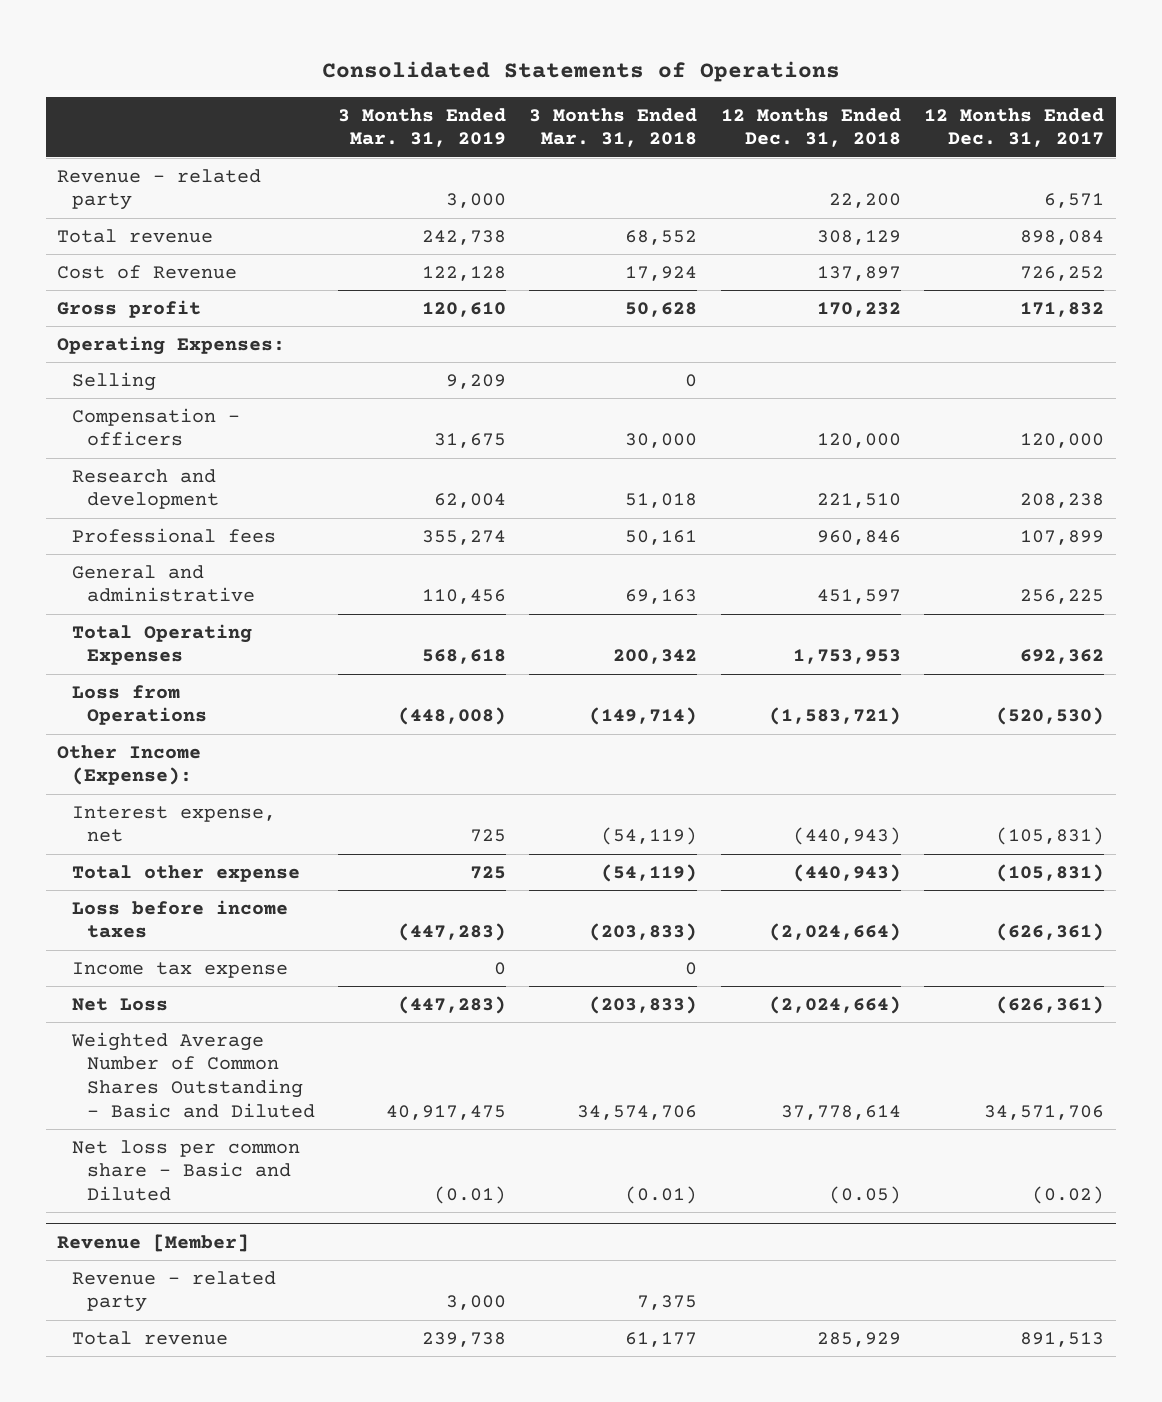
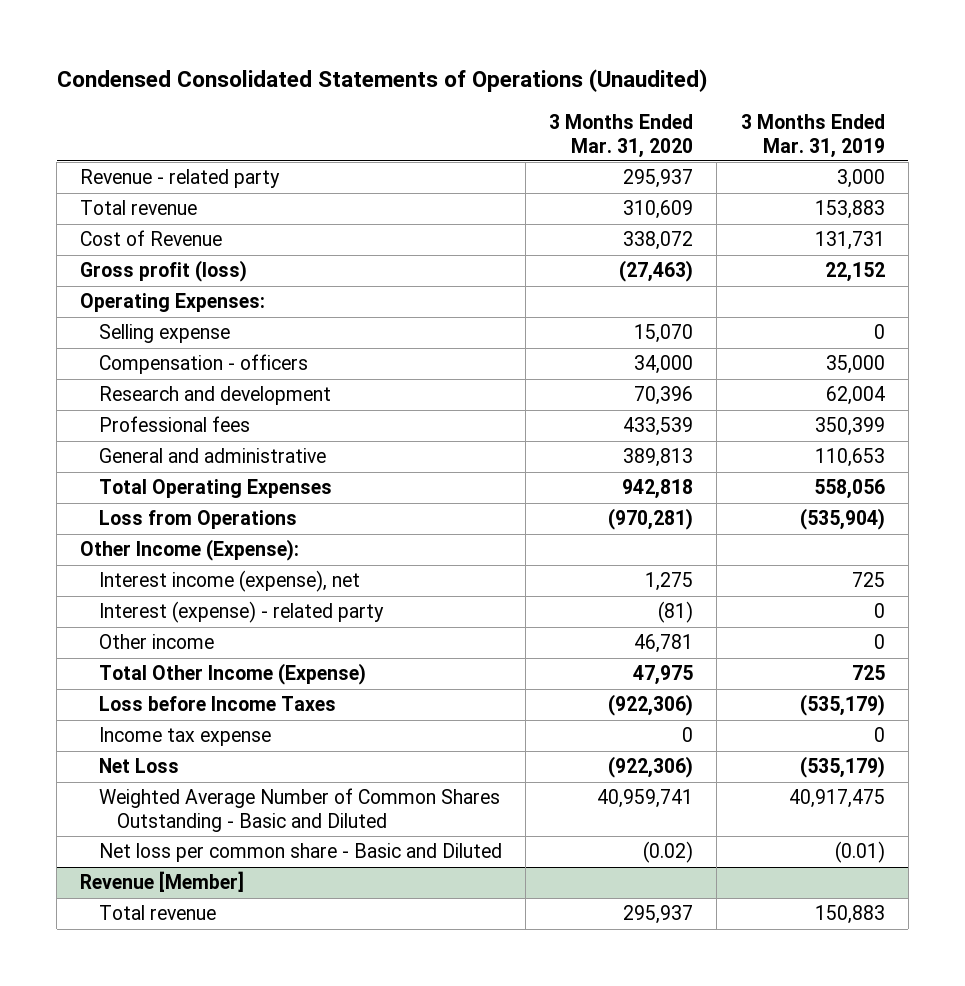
- Consolidated Statements of Operations
+ Condensed Consolidated Statements of Operations (Unaudited)
- | 3 Months Ended Mar. 31, 2019 | 3 Months Ended Mar. 31, 2018 | 12 Months Ended Dec. 31, 2018 | 12 Months Ended Dec. 31, 2017
+ | 3 Months Ended Mar. 31, 2020 | 3 Months Ended Mar. 31, 2019
- Total revenue | 242,738 | 68,552 | 308,129 | 898,084
- Cost of Revenue | 122,128 | 17,924 | 137,897 | 726,252
- Gross profit | 120,610 | 50,628 | 170,232 | 171,832
+ Total revenue | 310,609 | 153,883
+ Cost of Revenue | 338,072 | 131,731
+ Gross profit (loss) | (27,463) | 22,152
- Selling | 9,209 | 0 | |
- Compensation - officers | 31,675 | 30,000 | 120,000 | 120,000
+ Selling expense | 15,070 | 0
+ Compensation - officers | 34,000 | 35,000
- Professional fees | 355,274 | 50,161 | 960,846 | 107,899
- General and administrative | 110,456 | 69,163 | 451,597 | 256,225
- Total Operating Expenses | 568,618 | 200,342 | 1,753,953 | 692,362
- Loss from Operations | (448,008) | (149,714) | (1,583,721) | (520,530)
+ Professional fees | 433,539 | 350,399
+ General and administrative | 389,813 | 110,653
+ Total Operating Expenses | 942,818 | 558,056
+ Loss from Operations | (970,281) | (535,904)
- Interest expense, net | 725 | (54,119) | (440,943) | (105,831)
- Total other expense | 725 | (54,119) | (440,943) | (105,831)
- Loss before income taxes | (447,283) | (203,833) | (2,024,664) | (626,361)
+ Interest income (expense), net | 1,275 | 725
+ Interest (expense) - related party | (81) | 0
+ Other income | 46,781 | 0
+ Total Other Income (Expense) | 47,975 | 725
+ Loss before Income Taxes | (922,306) | (535,179)
- Net Loss | (447,283) | (203,833) | (2,024,664) | (626,361)
+ Net Loss | (922,306) | (535,179)
@ Revenue [Member]
- Revenue - related party | 3,000 | 7,375 | |
- Total revenue | 239,738 | 61,177 | 285,929 | 891,513
+ Total revenue | 295,937 | 150,883

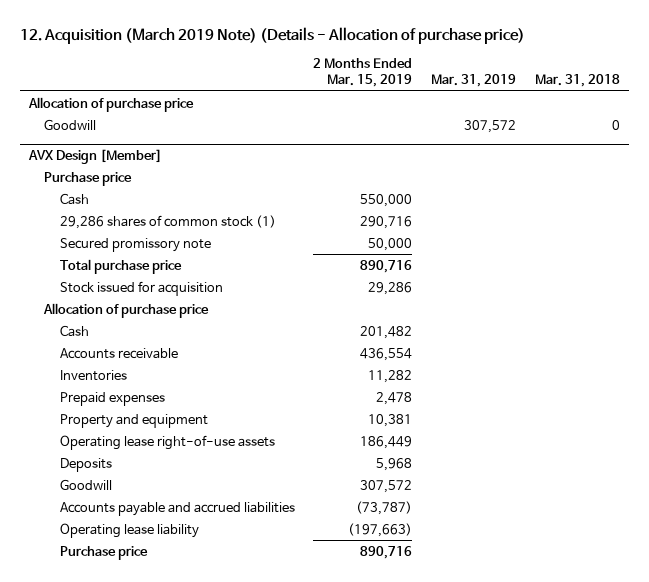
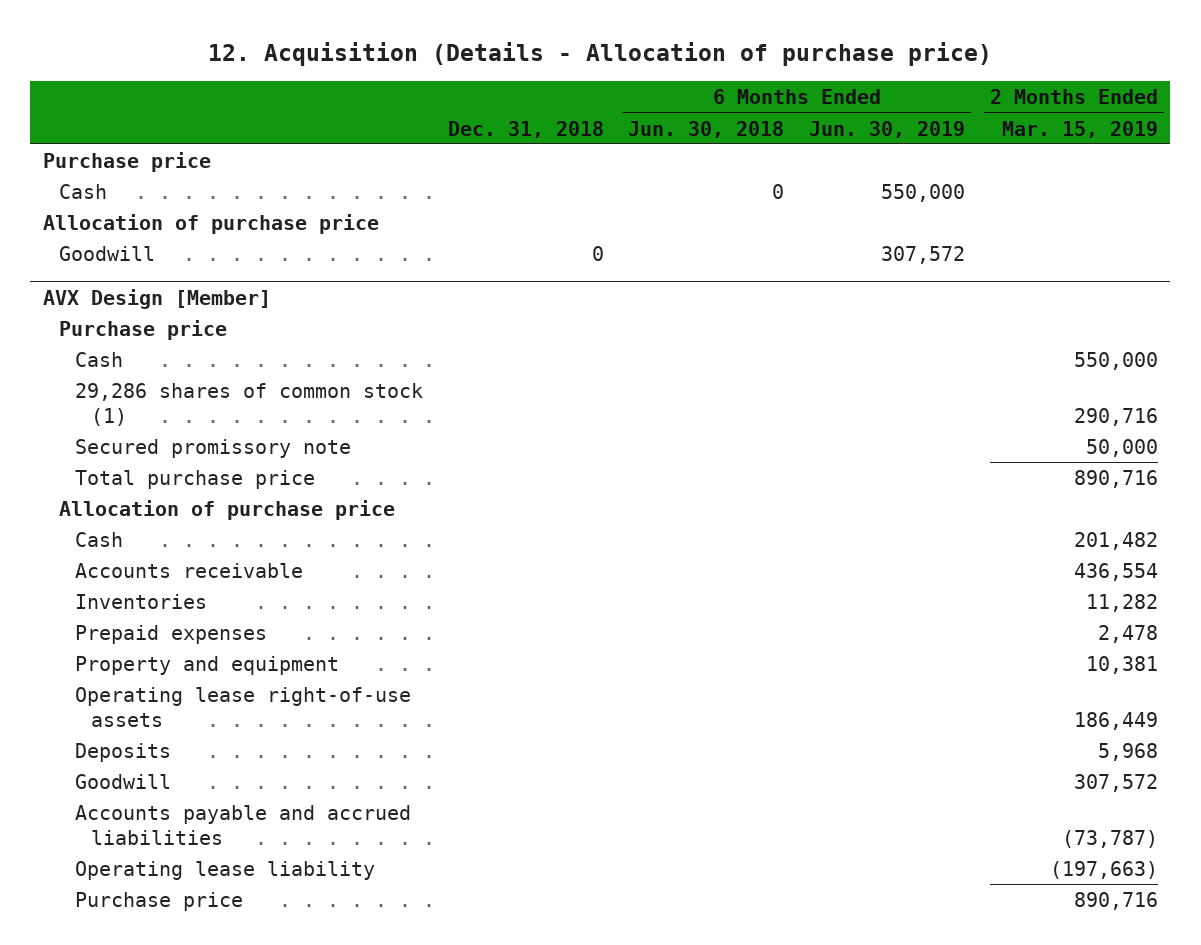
- 12. Acquisition (March 2019 Note) (Details - Allocation of purchase price)
+ 12. Acquisition (Details - Allocation of purchase price)
- | 2 Months Ended Mar. 15, 2019 | Mar. 31, 2019 | Mar. 31, 2018
+ | Dec. 31, 2018 | 6 Months Ended Jun. 30, 2018 | 6 Months Ended Jun. 30, 2019 | 2 Months Ended Mar. 15, 2019
+ Purchase price
+ Cash | | 0 | 550,000 |
@ AVX Design [Member]
- Stock issued for acquisition | 29,286 | |

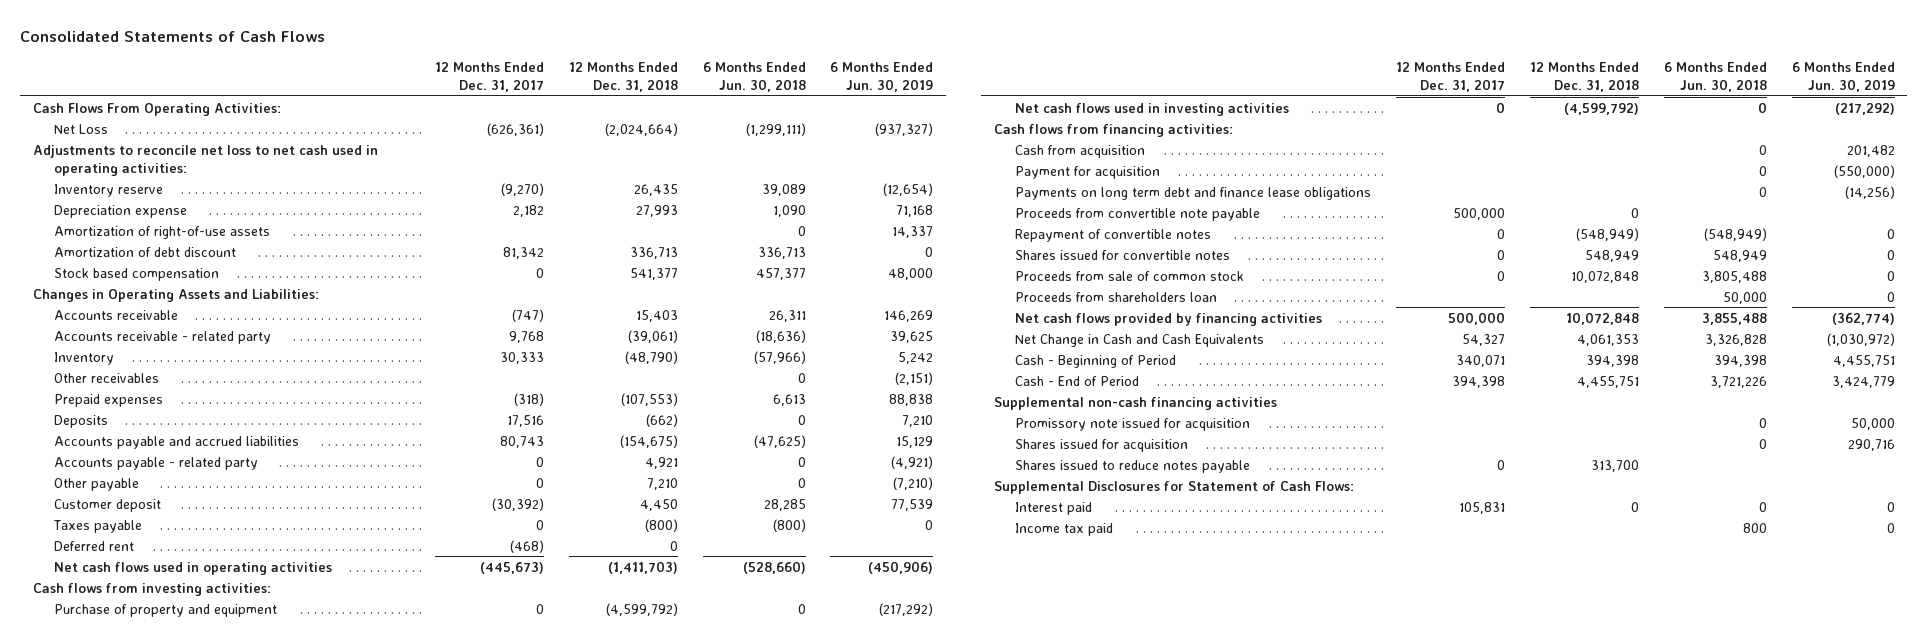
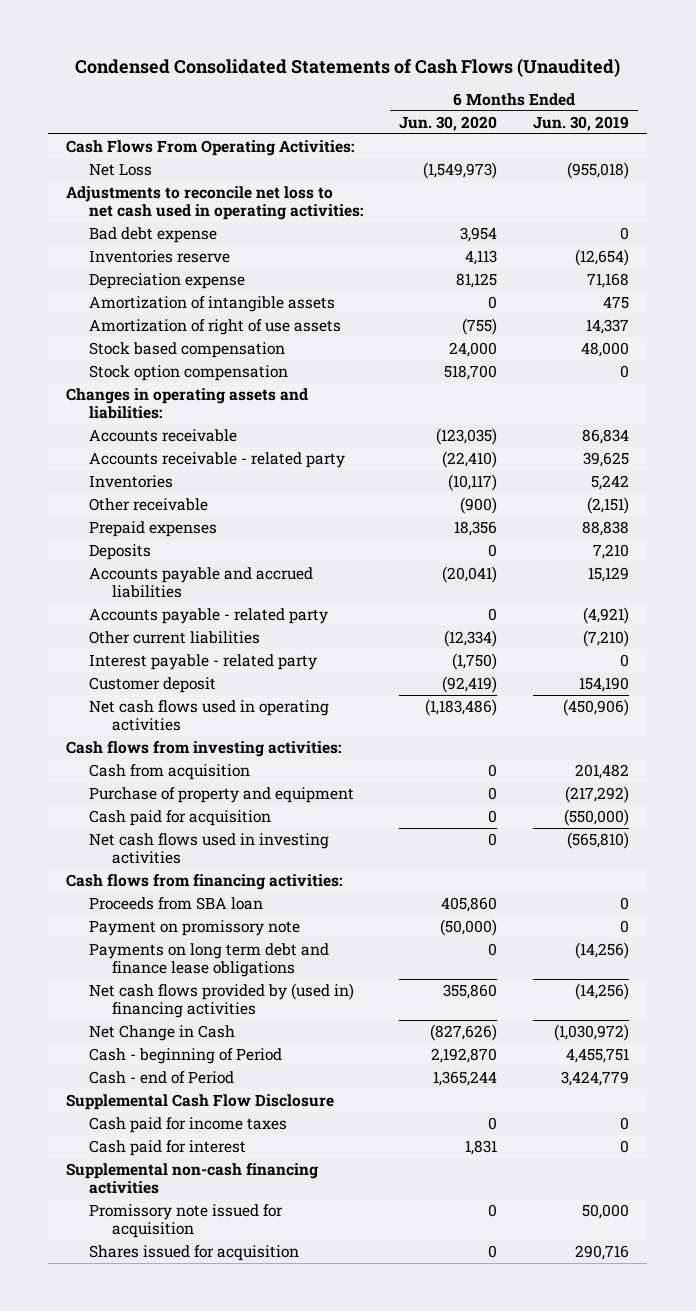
- Consolidated Statements of Cash Flows
+ Condensed Consolidated Statements of Cash Flows (Unaudited)
- | 12 Months Ended Dec. 31, 2017 | 12 Months Ended Dec. 31, 2018 | 6 Months Ended Jun. 30, 2018 | 6 Months Ended Jun. 30, 2019
+ | 6 Months Ended Jun. 30, 2020 | 6 Months Ended Jun. 30, 2019
- Net Loss | (626,361) | (2,024,664) | (1,299,111) | (937,327)
+ Net Loss | (1,549,973) | (955,018)
- Inventory reserve | (9,270) | 26,435 | 39,089 | (12,654)
+ Bad debt expense | 3,954 | 0
+ Inventories reserve | 4,113 | (12,654)
- Amortization of right-of-use assets | | | 0 | 14,337
- Amortization of debt discount | 81,342 | 336,713 | 336,713 | 0
+ Amortization of intangible assets | 0 | 475
+ Amortization of right of use assets | (755) | 14,337
- Changes in Operating Assets and Liabilities:
- Accounts receivable | (747) | 15,403 | 26,311 | 146,269
+ Stock option compensation | 518,700 | 0
+ Changes in operating assets and liabilities:
+ Accounts receivable | (123,035) | 86,834
- Inventory | 30,333 | (48,790) | (57,966) | 5,242
- Other receivables | | | 0 | (2,151)
+ Inventories | (10,117) | 5,242
+ Other receivable | (900) | (2,151)
- Other payable | 0 | 7,210 | 0 | (7,210)
- Customer deposit | (30,392) | 4,450 | 28,285 | 77,539
- Taxes payable | 0 | (800) | (800) | 0
- Deferred rent | (468) | 0 | |
+ Other current liabilities | (12,334) | (7,210)
+ Interest payable - related party | (1,750) | 0
+ Customer deposit | (92,419) | 154,190
moved up: Cash from acquisition | 0 | 201,482
- Net cash flows used in investing activities | 0 | (4,599,792) | 0 | (217,292)
+ Cash paid for acquisition | 0 | (550,000)
+ Net cash flows used in investing activities | 0 | (565,810)
- Payment for acquisition | | | 0 | (550,000)
+ Proceeds from SBA loan | 405,860 | 0
+ Payment on promissory note | (50,000) | 0
- Proceeds from convertible note payable | 500,000 | 0 | |
- Repayment of convertible notes | 0 | (548,949) | (548,949) | 0
- Shares issued for convertible notes | 0 | 548,949 | 548,949 | 0
- Proceeds from sale of common stock | 0 | 10,072,848 | 3,805,488 | 0
- Proceeds from shareholders loan | | | 50,000 | 0
- Net cash flows provided by financing activities | 500,000 | 10,072,848 | 3,855,488 | (362,774)
- Net Change in Cash and Cash Equivalents | 54,327 | 4,061,353 | 3,326,828 | (1,030,972)
- Cash - Beginning of Period | 340,071 | 394,398 | 394,398 | 4,455,751
- Cash - End of Period | 394,398 | 4,455,751 | 3,721,226 | 3,424,779
+ Net cash flows provided by (used in) financing activities | 355,860 | (14,256)
+ Net Change in Cash | (827,626) | (1,030,972)
+ Cash - beginning of Period | 2,192,870 | 4,455,751
+ Cash - end of Period | 1,365,244 | 3,424,779
+ Supplemental Cash Flow Disclosure
+ Cash paid for income taxes | 0 | 0
+ Cash paid for interest | 1,831 | 0
- Shares issued to reduce notes payable | 0 | 313,700 | |
- Supplemental Disclosures for Statement of Cash Flows:
- Interest paid | 105,831 | 0 | 0 | 0
- Income tax paid | | | 800 | 0

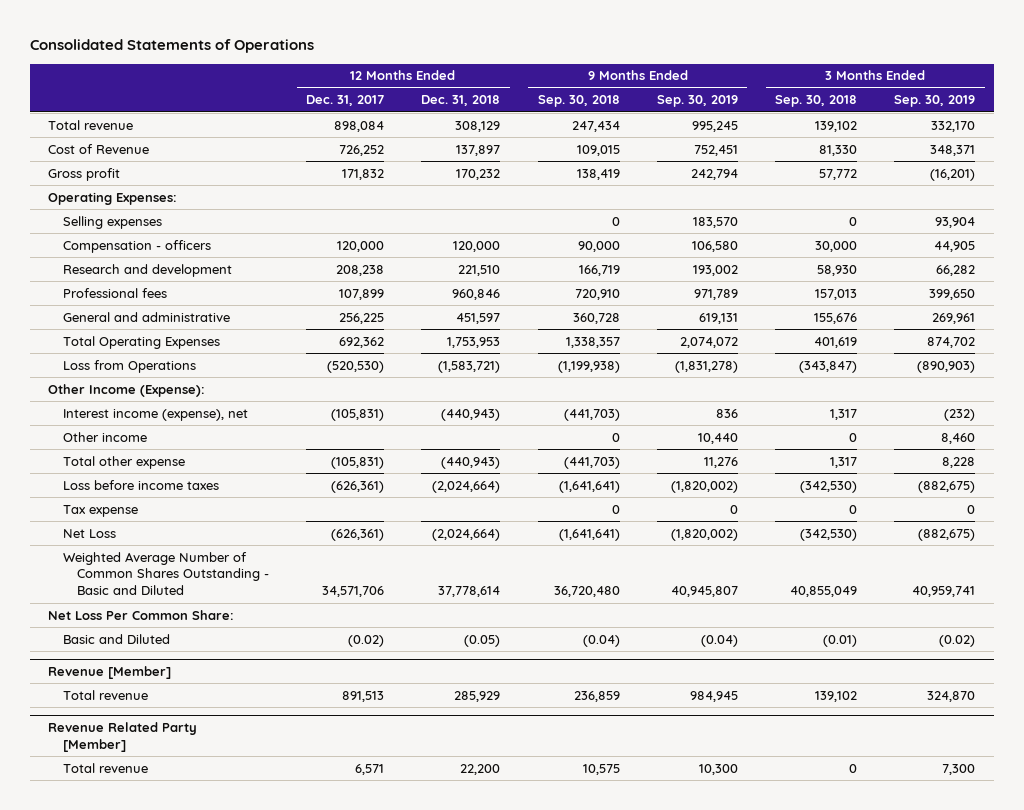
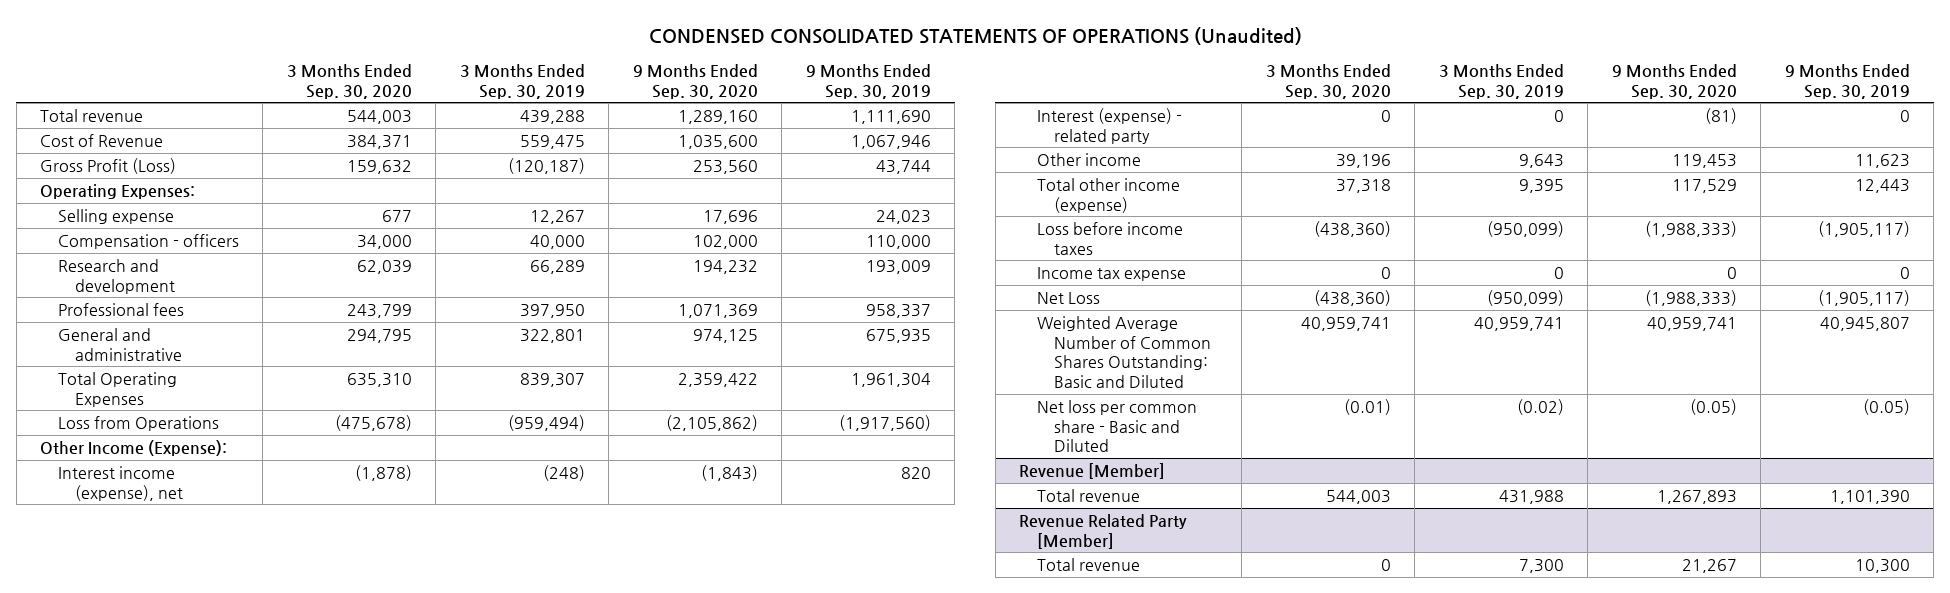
- Consolidated Statements of Operations
+ CONDENSED CONSOLIDATED STATEMENTS OF OPERATIONS (Unaudited)
- | 12 Months Ended Dec. 31, 2017 | 12 Months Ended Dec. 31, 2018 | 9 Months Ended Sep. 30, 2018 | 9 Months Ended Sep. 30, 2019 | 3 Months Ended Sep. 30, 2018 | 3 Months Ended Sep. 30, 2019
+ | 3 Months Ended Sep. 30, 2020 | 3 Months Ended Sep. 30, 2019 | 9 Months Ended Sep. 30, 2020 | 9 Months Ended Sep. 30, 2019
- Total revenue | 898,084 | 308,129 | 247,434 | 995,245 | 139,102 | 332,170
- Cost of Revenue | 726,252 | 137,897 | 109,015 | 752,451 | 81,330 | 348,371
- Gross profit | 171,832 | 170,232 | 138,419 | 242,794 | 57,772 | (16,201)
+ Total revenue | 544,003 | 439,288 | 1,289,160 | 1,111,690
+ Cost of Revenue | 384,371 | 559,475 | 1,035,600 | 1,067,946
+ Gross Profit (Loss) | 159,632 | (120,187) | 253,560 | 43,744
- Selling expenses | | | 0 | 183,570 | 0 | 93,904
- Compensation - officers | 120,000 | 120,000 | 90,000 | 106,580 | 30,000 | 44,905
- Research and development | 208,238 | 221,510 | 166,719 | 193,002 | 58,930 | 66,282
- Professional fees | 107,899 | 960,846 | 720,910 | 971,789 | 157,013 | 399,650
- General and administrative | 256,225 | 451,597 | 360,728 | 619,131 | 155,676 | 269,961
- Total Operating Expenses | 692,362 | 1,753,953 | 1,338,357 | 2,074,072 | 401,619 | 874,702
- Loss from Operations | (520,530) | (1,583,721) | (1,199,938) | (1,831,278) | (343,847) | (890,903)
+ Selling expense | 677 | 12,267 | 17,696 | 24,023
+ Compensation - officers | 34,000 | 40,000 | 102,000 | 110,000
+ Research and development | 62,039 | 66,289 | 194,232 | 193,009
+ Professional fees | 243,799 | 397,950 | 1,071,369 | 958,337
+ General and administrative | 294,795 | 322,801 | 974,125 | 675,935
+ Total Operating Expenses | 635,310 | 839,307 | 2,359,422 | 1,961,304
+ Loss from Operations | (475,678) | (959,494) | (2,105,862) | (1,917,560)
- Interest income (expense), net | (105,831) | (440,943) | (441,703) | 836 | 1,317 | (232)
- Other income | | | 0 | 10,440 | 0 | 8,460
- Total other expense | (105,831) | (440,943) | (441,703) | 11,276 | 1,317 | 8,228
- Loss before income taxes | (626,361) | (2,024,664) | (1,641,641) | (1,820,002) | (342,530) | (882,675)
- Tax expense | | | 0 | 0 | 0 | 0
- Net Loss | (626,361) | (2,024,664) | (1,641,641) | (1,820,002) | (342,530) | (882,675)
- Weighted Average Number of Common Shares Outstanding - Basic and Diluted | 34,571,706 | 37,778,614 | 36,720,480 | 40,945,807 | 40,855,049 | 40,959,741
- Net Loss Per Common Share:
- Basic and Diluted | (0.02) | (0.05) | (0.04) | (0.04) | (0.01) | (0.02)
+ Interest income (expense), net | (1,878) | (248) | (1,843) | 820
+ Interest (expense) - related party | 0 | 0 | (81) | 0
+ Other income | 39,196 | 9,643 | 119,453 | 11,623
+ Total other income (expense) | 37,318 | 9,395 | 117,529 | 12,443
+ Loss before income taxes | (438,360) | (950,099) | (1,988,333) | (1,905,117)
+ Income tax expense | 0 | 0 | 0 | 0
+ Net Loss | (438,360) | (950,099) | (1,988,333) | (1,905,117)
+ Weighted Average Number of Common Shares Outstanding: Basic and Diluted | 40,959,741 | 40,959,741 | 40,959,741 | 40,945,807
+ Net loss per common share - Basic and Diluted | (0.01) | (0.02) | (0.05) | (0.05)
@ Revenue [Member]
- Total revenue | 891,513 | 285,929 | 236,859 | 984,945 | 139,102 | 324,870
+ Total revenue | 544,003 | 431,988 | 1,267,893 | 1,101,390

